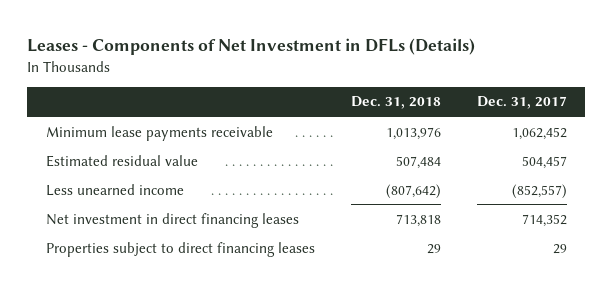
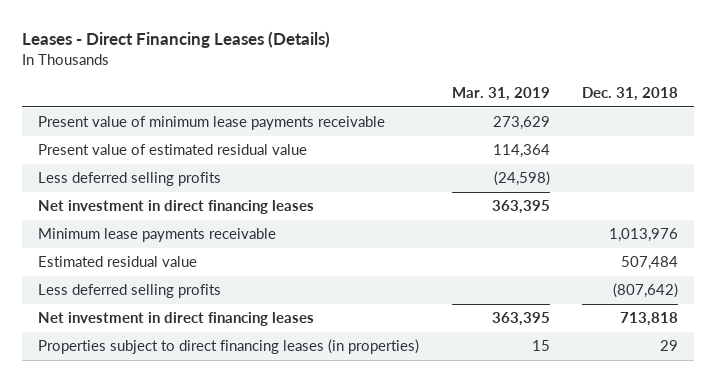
- Leases - Components of Net Investment in DFLs (Details)
+ Leases - Direct Financing Leases (Details)
- | Dec. 31, 2018 | Dec. 31, 2017
+ | Mar. 31, 2019 | Dec. 31, 2018
+ Present value of minimum lease payments receivable | 273,629 |
+ Present value of estimated residual value | 114,364 |
+ Less deferred selling profits | (24,598) |
+ Net investment in direct financing leases | 363,395 |
- Less unearned income | (807,642) | (852,557)
+ Less deferred selling profits | | (807,642)
- Properties subject to direct financing leases | 29 | 29
+ Properties subject to direct financing leases (in properties) | 15 | 29

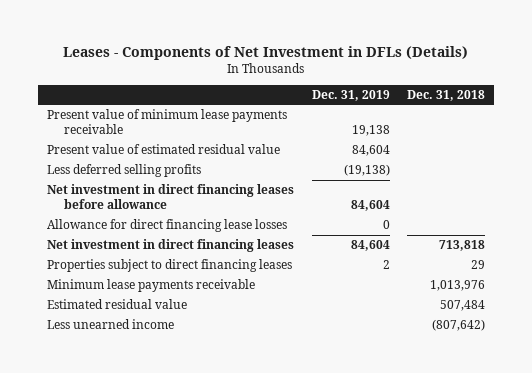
- Leases - Direct Financing Leases (Details)
+ Leases - Components of Net Investment in DFLs (Details)
- | Mar. 31, 2019 | Dec. 31, 2018
+ | Dec. 31, 2019 | Dec. 31, 2018
- Net investment in direct financing leases | 363,395 |
+ Net investment in direct financing leases before allowance | 84,604 |
+ Allowance for direct financing lease losses | 0 |
moved up: Net investment in direct financing leases | 84,604 | 713,818
+ Properties subject to direct financing leases | 2 | 29
- Less deferred selling profits | | (807,642)
- Properties subject to direct financing leases (in properties) | 15 | 29
+ Less unearned income | | (807,642)

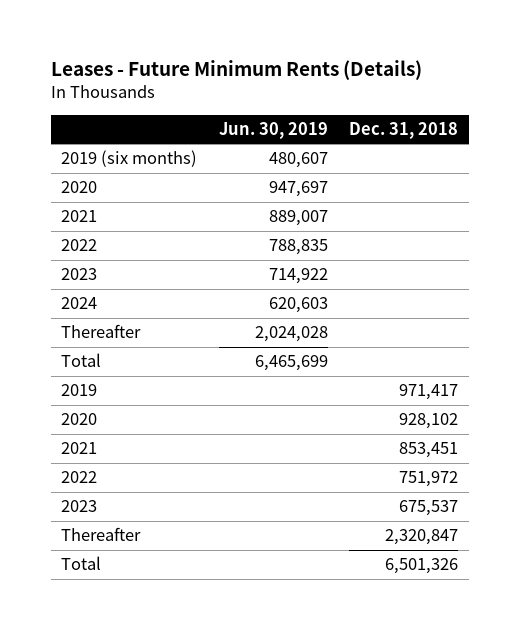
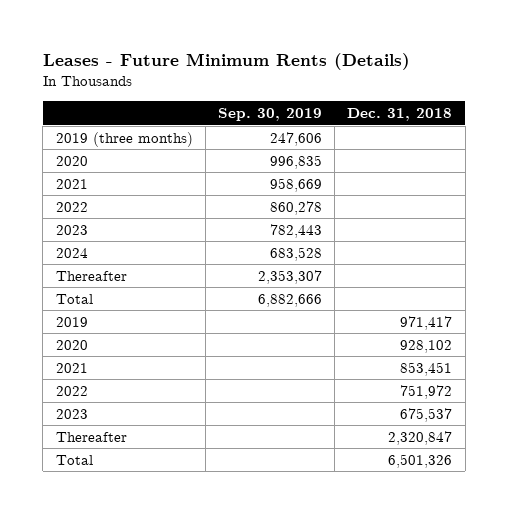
- | Jun. 30, 2019 | Dec. 31, 2018
+ | Sep. 30, 2019 | Dec. 31, 2018
- 2019 (six months) | 480,607 |
+ 2019 (three months) | 247,606 |

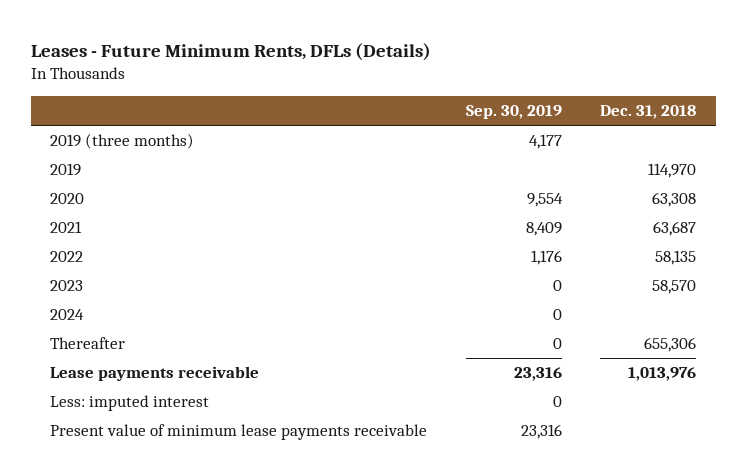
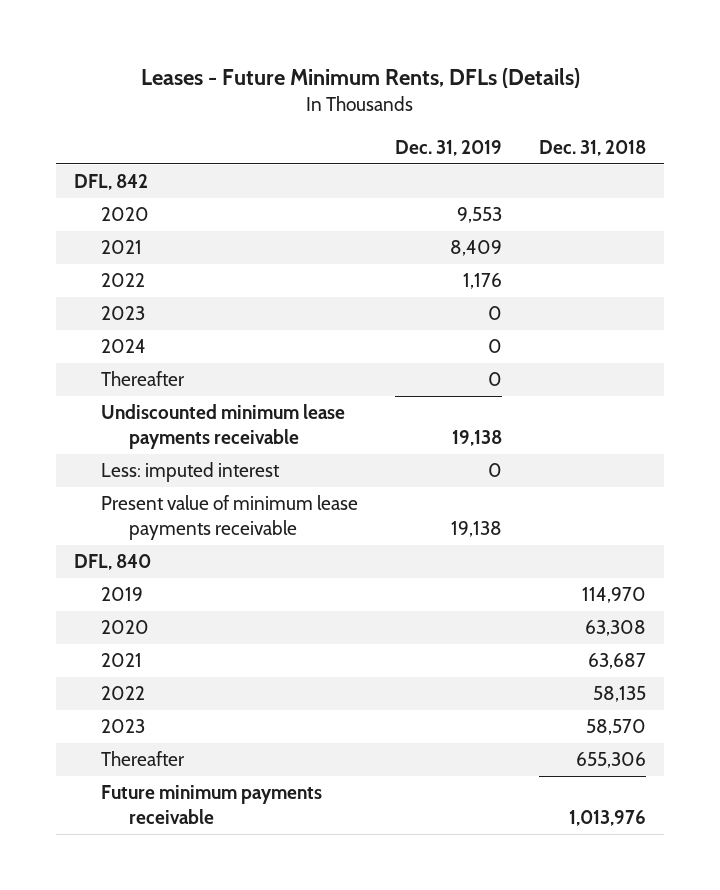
- | Sep. 30, 2019 | Dec. 31, 2018
+ | Dec. 31, 2019 | Dec. 31, 2018
- 2019 (three months) | 4,177 |
+ DFL, 842
+ 2020 | 9,553 |
+ 2021 | 8,409 |
+ 2022 | 1,176 |
+ 2023 | 0 |
moved up: 2024 | 0 |
+ Thereafter | 0 |
+ Undiscounted minimum lease payments receivable | 19,138 |
moved up: Less: imputed interest | 0 |
moved up: Present value of minimum lease payments receivable | 19,138 |
+ DFL, 840
- Lease payments receivable | 23,316 | 1,013,976
+ Future minimum payments receivable | | 1,013,976

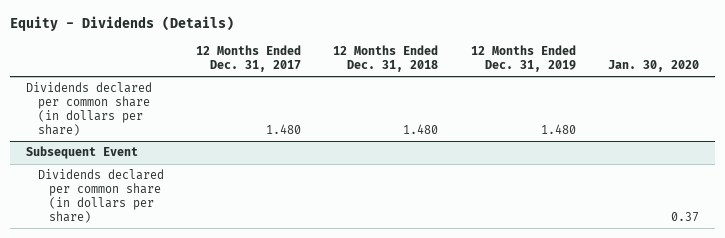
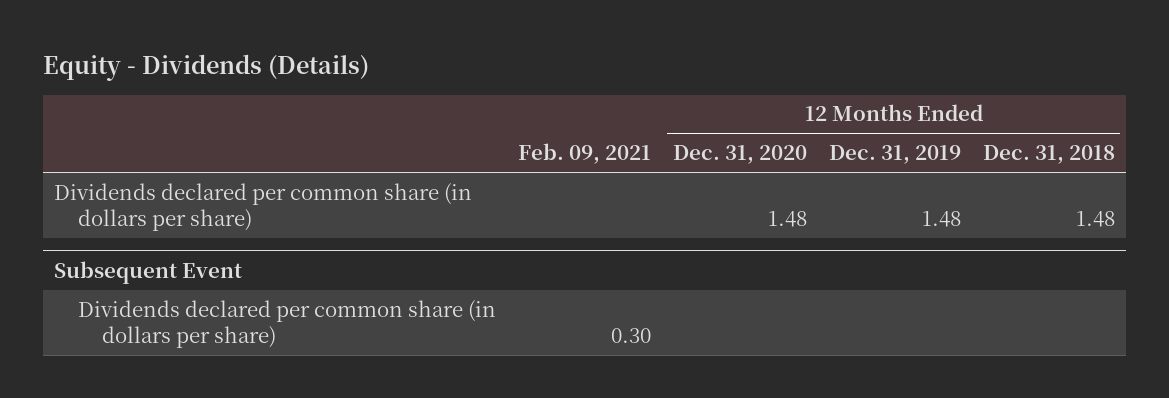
- | 12 Months Ended Dec. 31, 2017 | 12 Months Ended Dec. 31, 2018 | 12 Months Ended Dec. 31, 2019 | Jan. 30, 2020
+ | Feb. 09, 2021 | 12 Months Ended Dec. 31, 2020 | 12 Months Ended Dec. 31, 2019 | 12 Months Ended Dec. 31, 2018
- Dividends declared per common share (in dollars per share) | 1.480 | 1.480 | 1.480 |
+ Dividends declared per common share (in dollars per share) | | 1.48 | 1.48 | 1.48

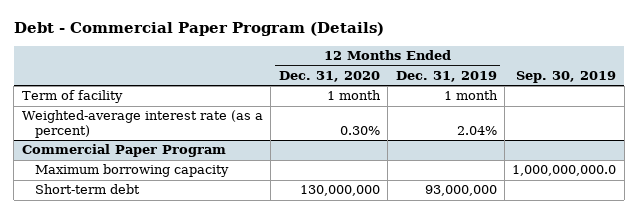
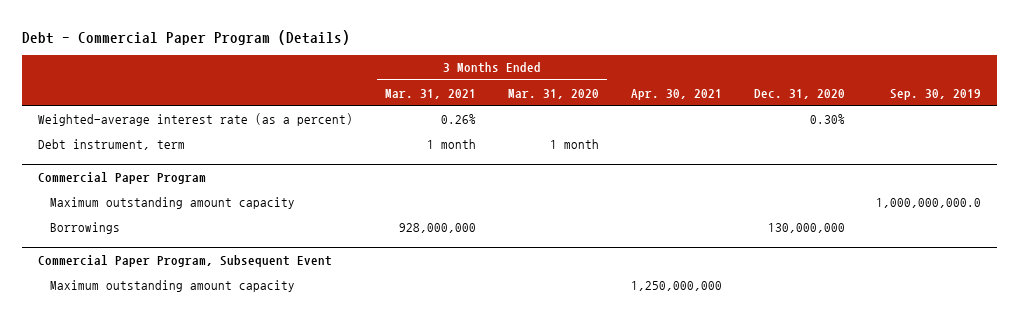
- | 12 Months Ended Dec. 31, 2020 | 12 Months Ended Dec. 31, 2019 | Sep. 30, 2019
+ | 3 Months Ended Mar. 31, 2021 | 3 Months Ended Mar. 31, 2020 | Apr. 30, 2021 | Dec. 31, 2020 | Sep. 30, 2019
- Term of facility | 1 month | 1 month |
+ Debt instrument, term | 1 month | 1 month | | |
@ Commercial Paper Program
- Maximum borrowing capacity | | | 1,000,000,000.0
- Short-term debt | 130,000,000 | 93,000,000 |
+ Maximum outstanding amount capacity | | | | | 1,000,000,000.0
+ Borrowings | 928,000,000 | | | 130,000,000 |
+ Commercial Paper Program, Subsequent Event
+ Maximum outstanding amount capacity | | | 1,250,000,000 | |

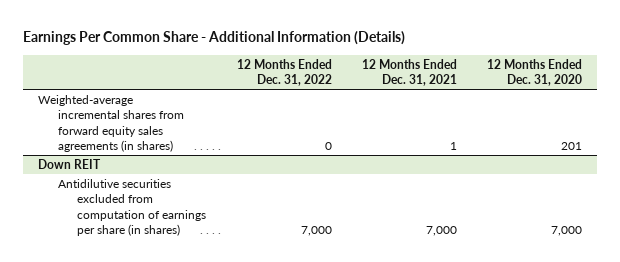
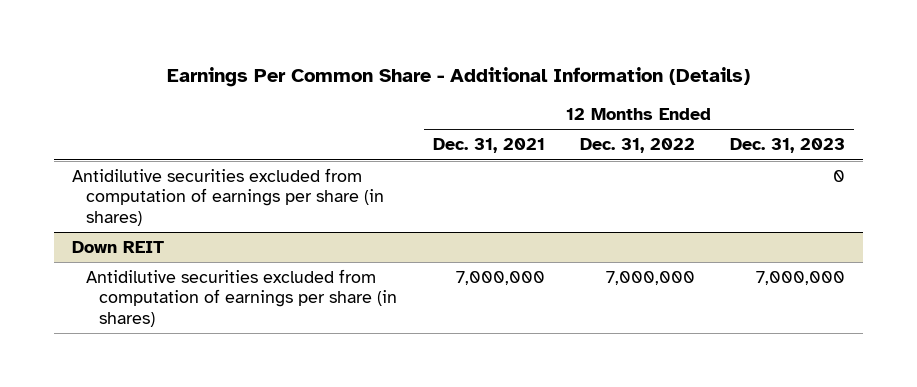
- | 12 Months Ended Dec. 31, 2022 | 12 Months Ended Dec. 31, 2021 | 12 Months Ended Dec. 31, 2020
+ | 12 Months Ended Dec. 31, 2021 | 12 Months Ended Dec. 31, 2022 | 12 Months Ended Dec. 31, 2023
- Weighted-average incremental shares from forward equity sales agreements (in shares) | 0 | 1 | 201
+ Antidilutive securities excluded from computation of earnings per share (in shares) | | | 0
@ Down REIT
- Antidilutive securities excluded from computation of earnings per share (in shares) | 7,000 | 7,000 | 7,000
+ Antidilutive securities excluded from computation of earnings per share (in shares) | 7,000,000 | 7,000,000 | 7,000,000

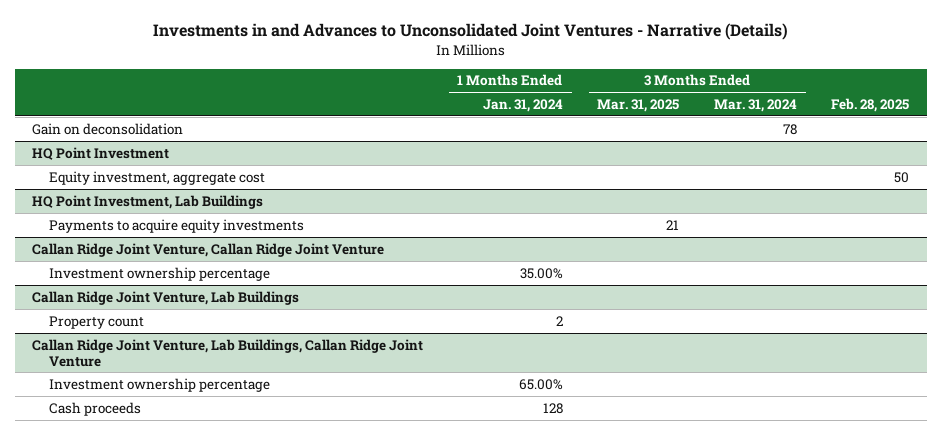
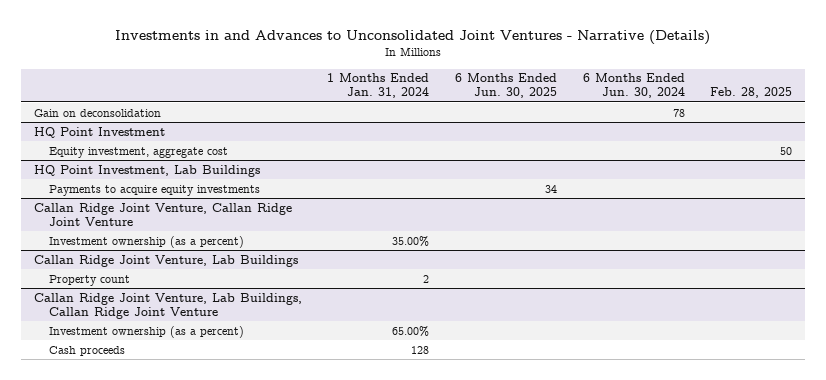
- | 1 Months Ended Jan. 31, 2024 | 3 Months Ended Mar. 31, 2025 | 3 Months Ended Mar. 31, 2024 | Feb. 28, 2025
+ | 1 Months Ended Jan. 31, 2024 | 6 Months Ended Jun. 30, 2025 | 6 Months Ended Jun. 30, 2024 | Feb. 28, 2025
@ Callan Ridge Joint Venture, Callan Ridge Joint Venture
- Investment ownership percentage | 35.00% | | |
+ Investment ownership (as a percent) | 35.00% | | |
@ Callan Ridge Joint Venture, Lab Buildings, Callan Ridge Joint Venture
- Investment ownership percentage | 65.00% | | |
+ Investment ownership (as a percent) | 65.00% | | |

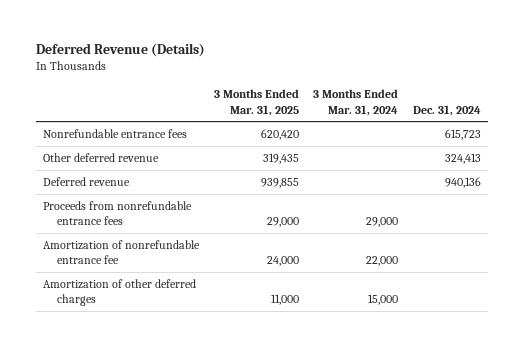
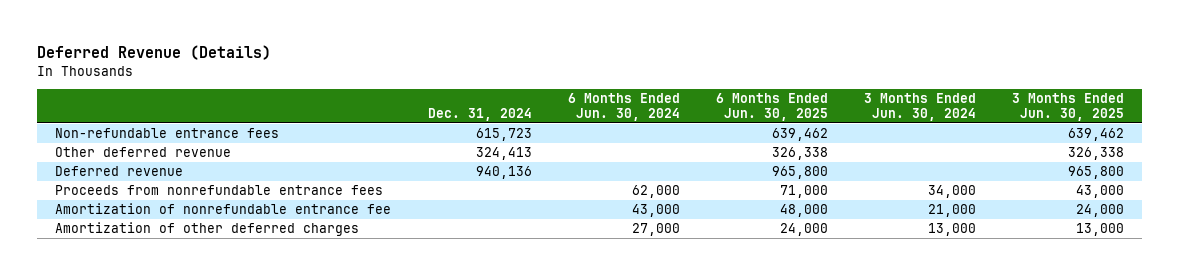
- | 3 Months Ended Mar. 31, 2025 | 3 Months Ended Mar. 31, 2024 | Dec. 31, 2024
+ | Dec. 31, 2024 | 6 Months Ended Jun. 30, 2024 | 6 Months Ended Jun. 30, 2025 | 3 Months Ended Jun. 30, 2024 | 3 Months Ended Jun. 30, 2025
- Nonrefundable entrance fees | 620,420 | | 615,723
+ Non-refundable entrance fees | 615,723 | | 639,462 | | 639,462

